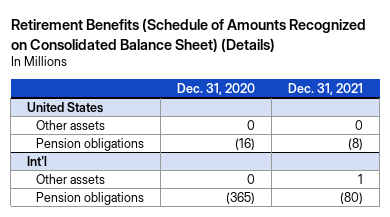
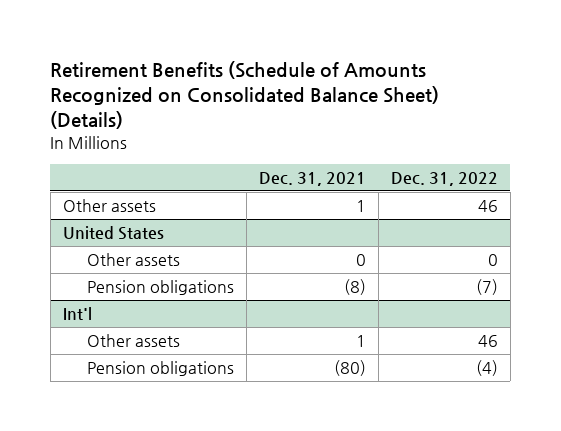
- | Dec. 31, 2020 | Dec. 31, 2021
+ | Dec. 31, 2021 | Dec. 31, 2022
+ Other assets | 1 | 46

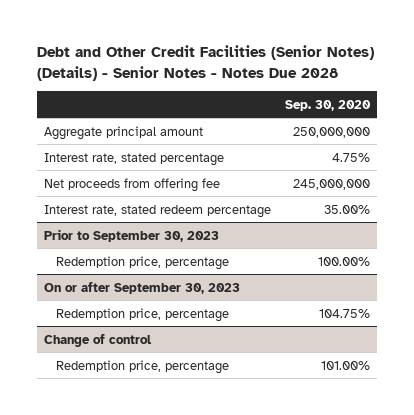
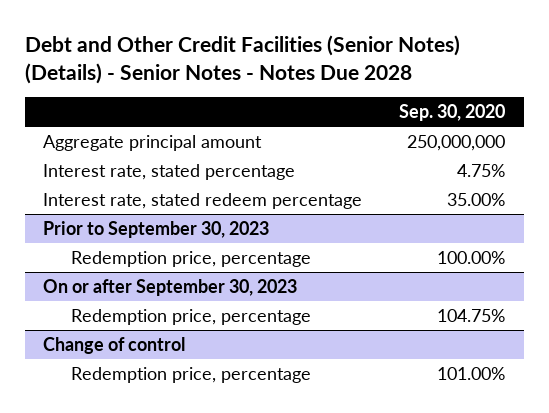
- Net proceeds from offering fee | 245,000,000

